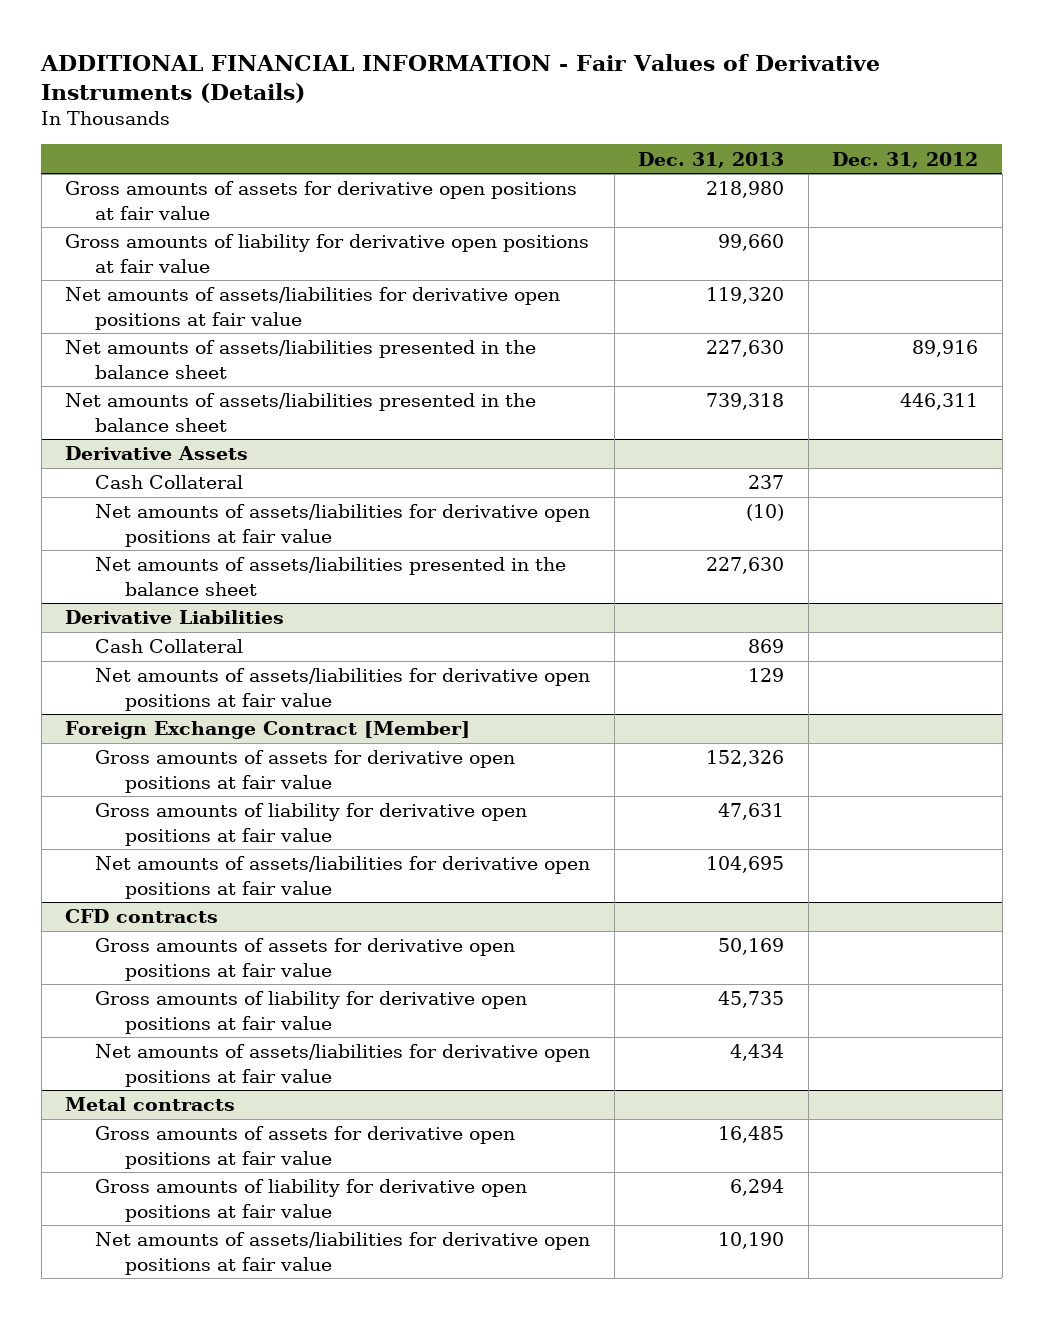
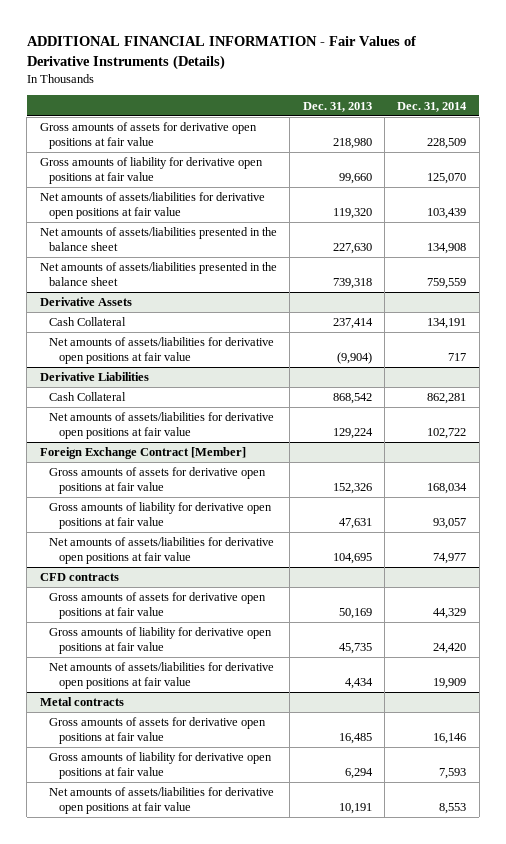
- | Dec. 31, 2013 | Dec. 31, 2012
+ | Dec. 31, 2013 | Dec. 31, 2014
@ Derivative Assets
- Cash Collateral | 237 |
- Net amounts of assets/liabilities for derivative open positions at fair value | (10) |
- Net amounts of assets/liabilities presented in the balance sheet | 227,630 |
+ Cash Collateral | 237,414 | 134,191
+ Net amounts of assets/liabilities for derivative open positions at fair value | (9,904) | 717
@ Derivative Liabilities
- Cash Collateral | 869 |
- Net amounts of assets/liabilities for derivative open positions at fair value | 129 |
+ Cash Collateral | 868,542 | 862,281
+ Net amounts of assets/liabilities for derivative open positions at fair value | 129,224 | 102,722
@ Metal contracts
- Net amounts of assets/liabilities for derivative open positions at fair value | 10,190 |
+ Net amounts of assets/liabilities for derivative open positions at fair value | 10,191 | 8,553

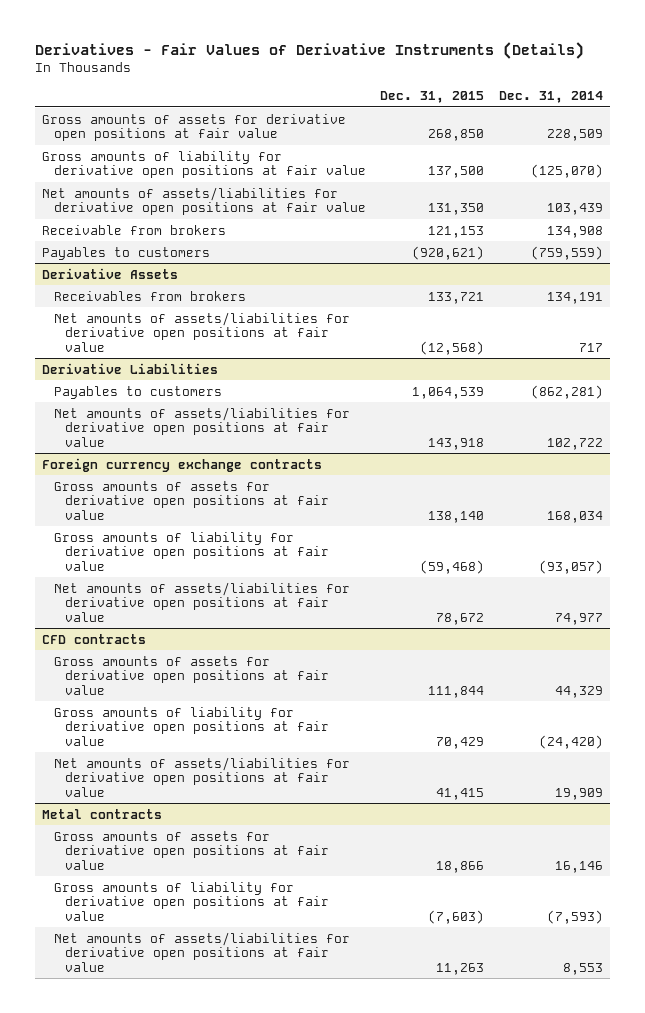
- ADDITIONAL FINANCIAL INFORMATION - Fair Values of Derivative Instruments (Details)
+ Derivatives - Fair Values of Derivative Instruments (Details)
- | Dec. 31, 2013 | Dec. 31, 2014
+ | Dec. 31, 2015 | Dec. 31, 2014
- Gross amounts of liability for derivative open positions at fair value | 99,660 | 125,070
+ Gross amounts of liability for derivative open positions at fair value | 137,500 | (125,070)
- Net amounts of assets/liabilities presented in the balance sheet | 227,630 | 134,908
- Net amounts of assets/liabilities presented in the balance sheet | 739,318 | 759,559
+ Receivable from brokers | 121,153 | 134,908
+ Payables to customers | (920,621) | (759,559)
@ Derivative Assets
- Cash Collateral | 237,414 | 134,191
+ Receivables from brokers | 133,721 | 134,191
@ Derivative Liabilities
- Cash Collateral | 868,542 | 862,281
+ Payables to customers | 1,064,539 | (862,281)
- Foreign Exchange Contract [Member]
+ Foreign currency exchange contracts
- Gross amounts of liability for derivative open positions at fair value | 47,631 | 93,057
+ Gross amounts of liability for derivative open positions at fair value | (59,468) | (93,057)
@ CFD contracts
- Gross amounts of liability for derivative open positions at fair value | 45,735 | 24,420
+ Gross amounts of liability for derivative open positions at fair value | 70,429 | (24,420)
@ Metal contracts
- Gross amounts of liability for derivative open positions at fair value | 6,294 | 7,593
+ Gross amounts of liability for derivative open positions at fair value | (7,603) | (7,593)

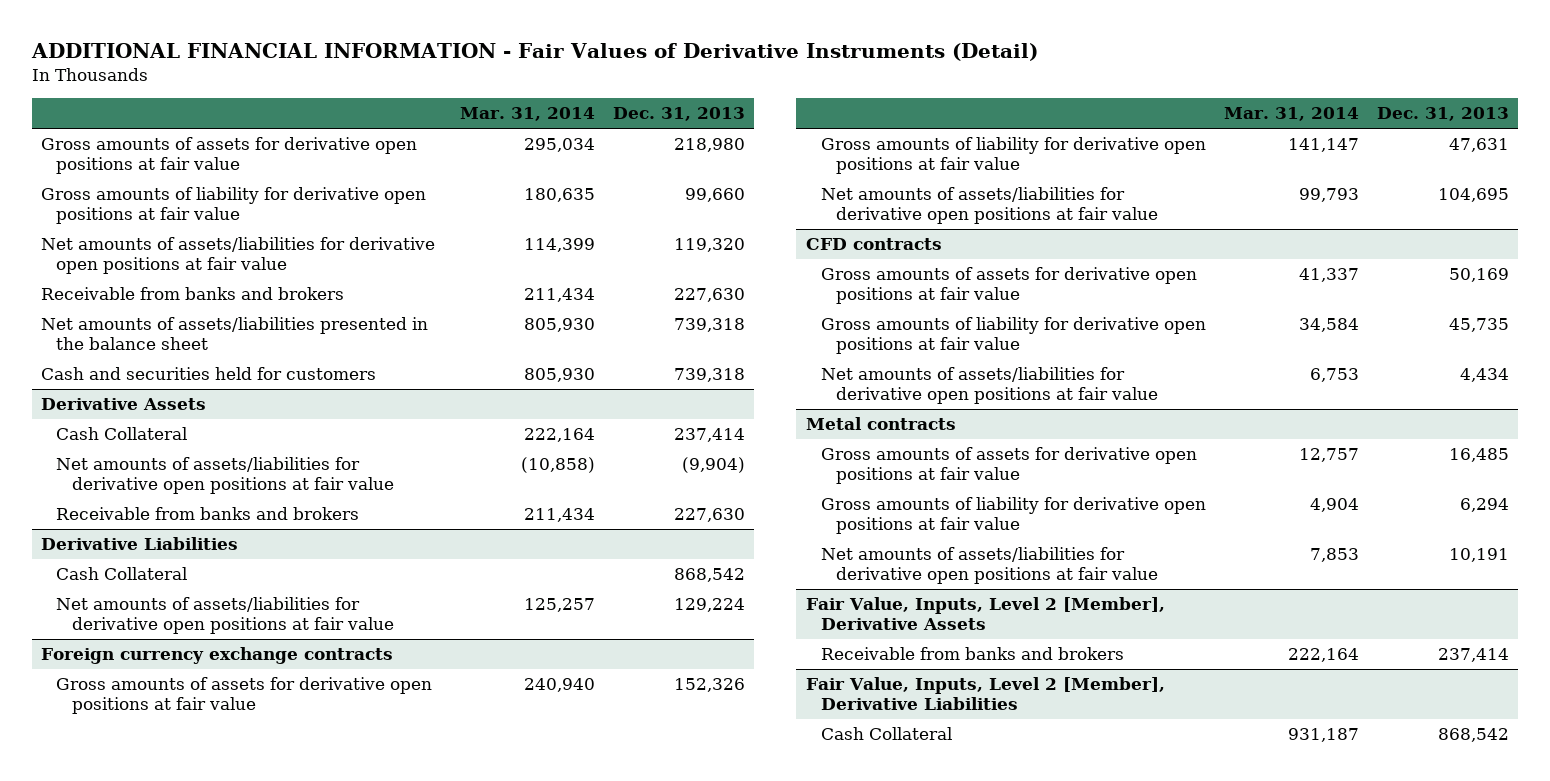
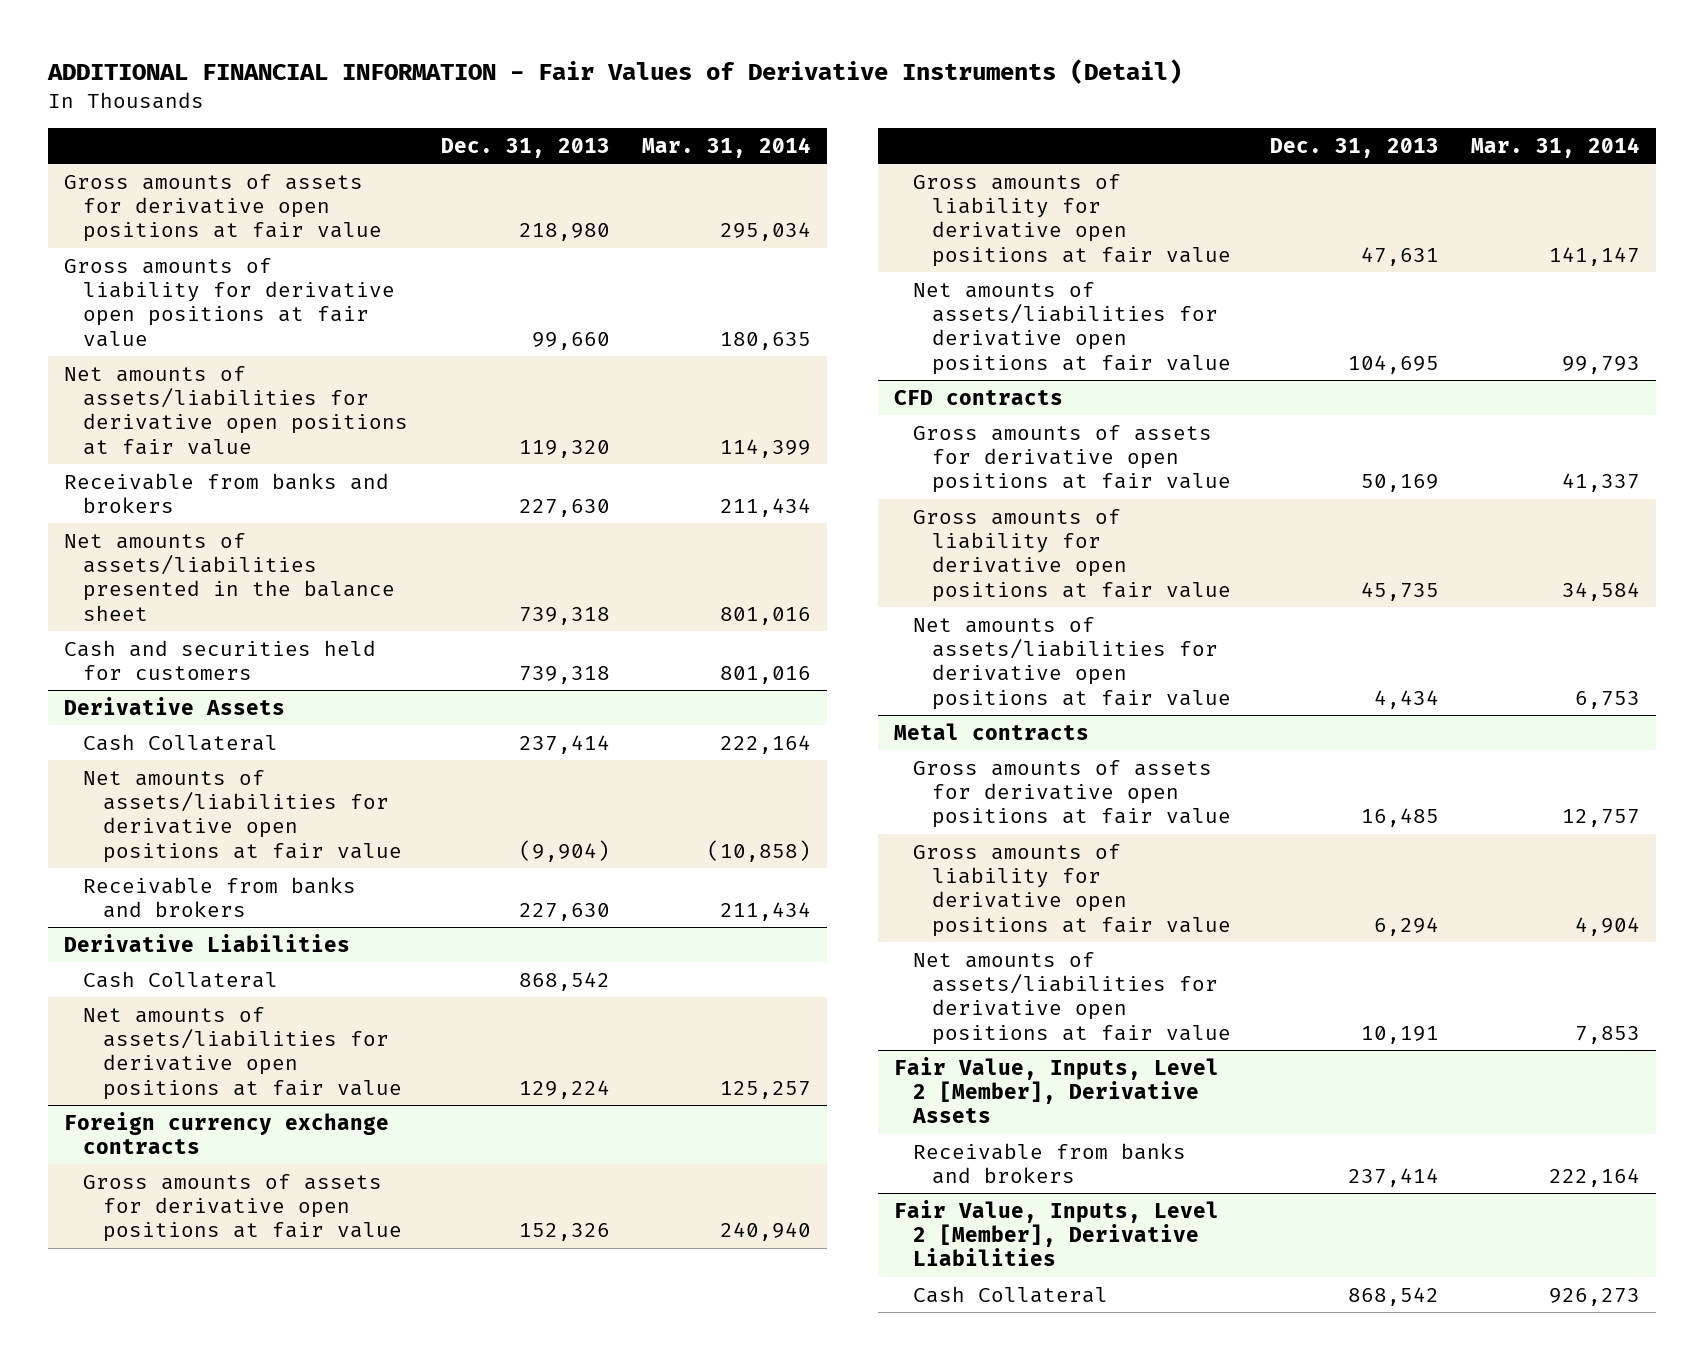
- | Mar. 31, 2014 | Dec. 31, 2013
+ | Dec. 31, 2013 | Mar. 31, 2014
- Net amounts of assets/liabilities presented in the balance sheet | 805,930 | 739,318
- Cash and securities held for customers | 805,930 | 739,318
+ Net amounts of assets/liabilities presented in the balance sheet | 739,318 | 801,016
+ Cash and securities held for customers | 739,318 | 801,016
@ Fair Value, Inputs, Level 2 [Member], Derivative Liabilities
- Cash Collateral | 931,187 | 868,542
+ Cash Collateral | 868,542 | 926,273

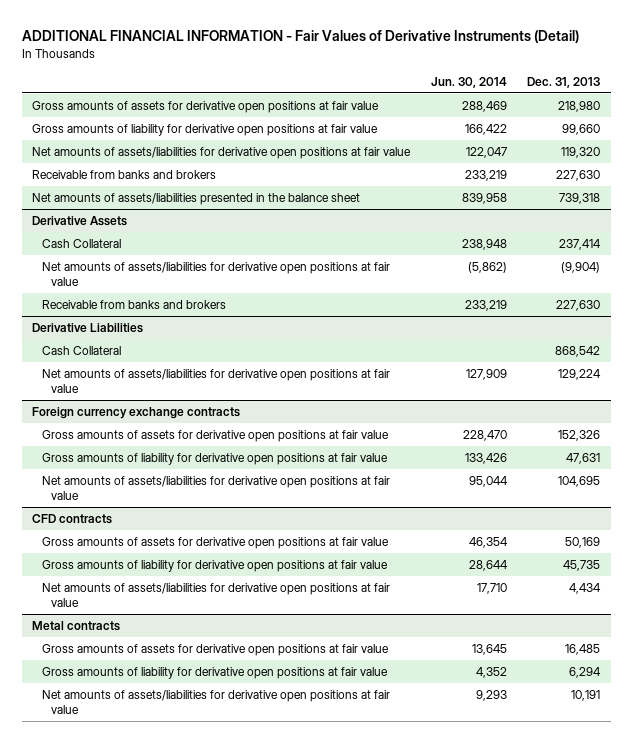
- | Dec. 31, 2013 | Mar. 31, 2014
+ | Jun. 30, 2014 | Dec. 31, 2013
- Cash and securities held for customers | 739,318 | 801,016
- Fair Value, Inputs, Level 2 [Member], Derivative Assets
- Receivable from banks and brokers | 237,414 | 222,164
- Fair Value, Inputs, Level 2 [Member], Derivative Liabilities
- Cash Collateral | 868,542 | 926,273

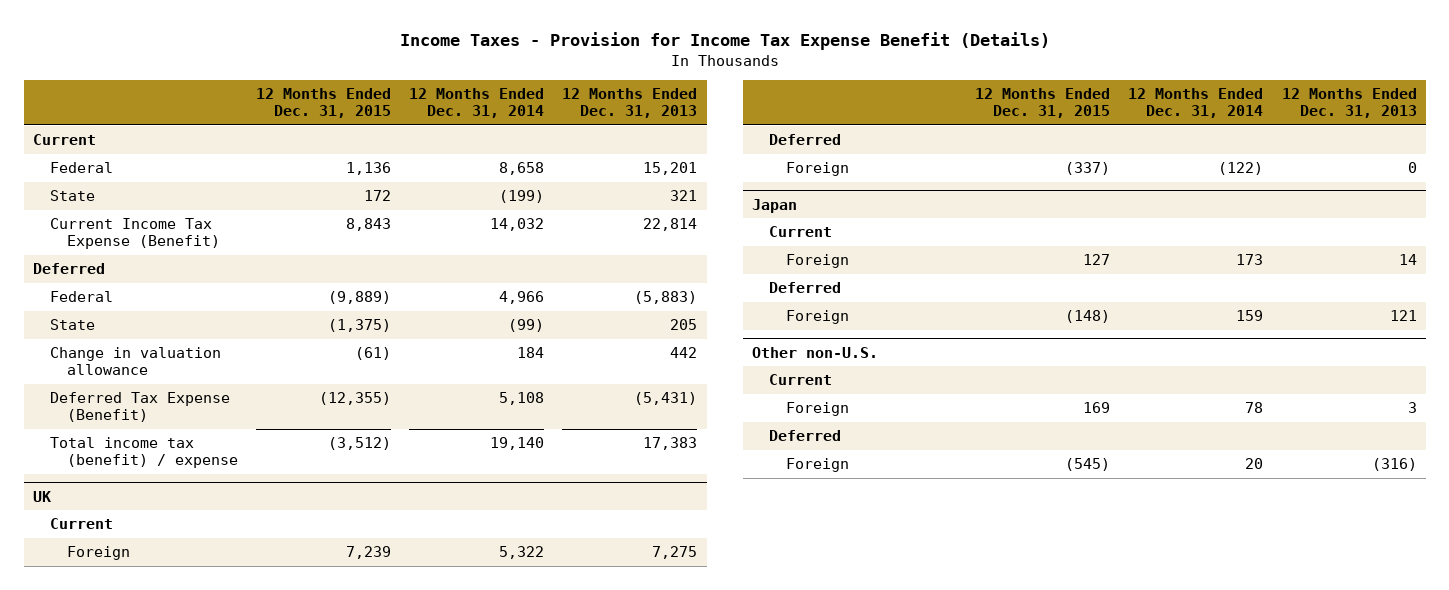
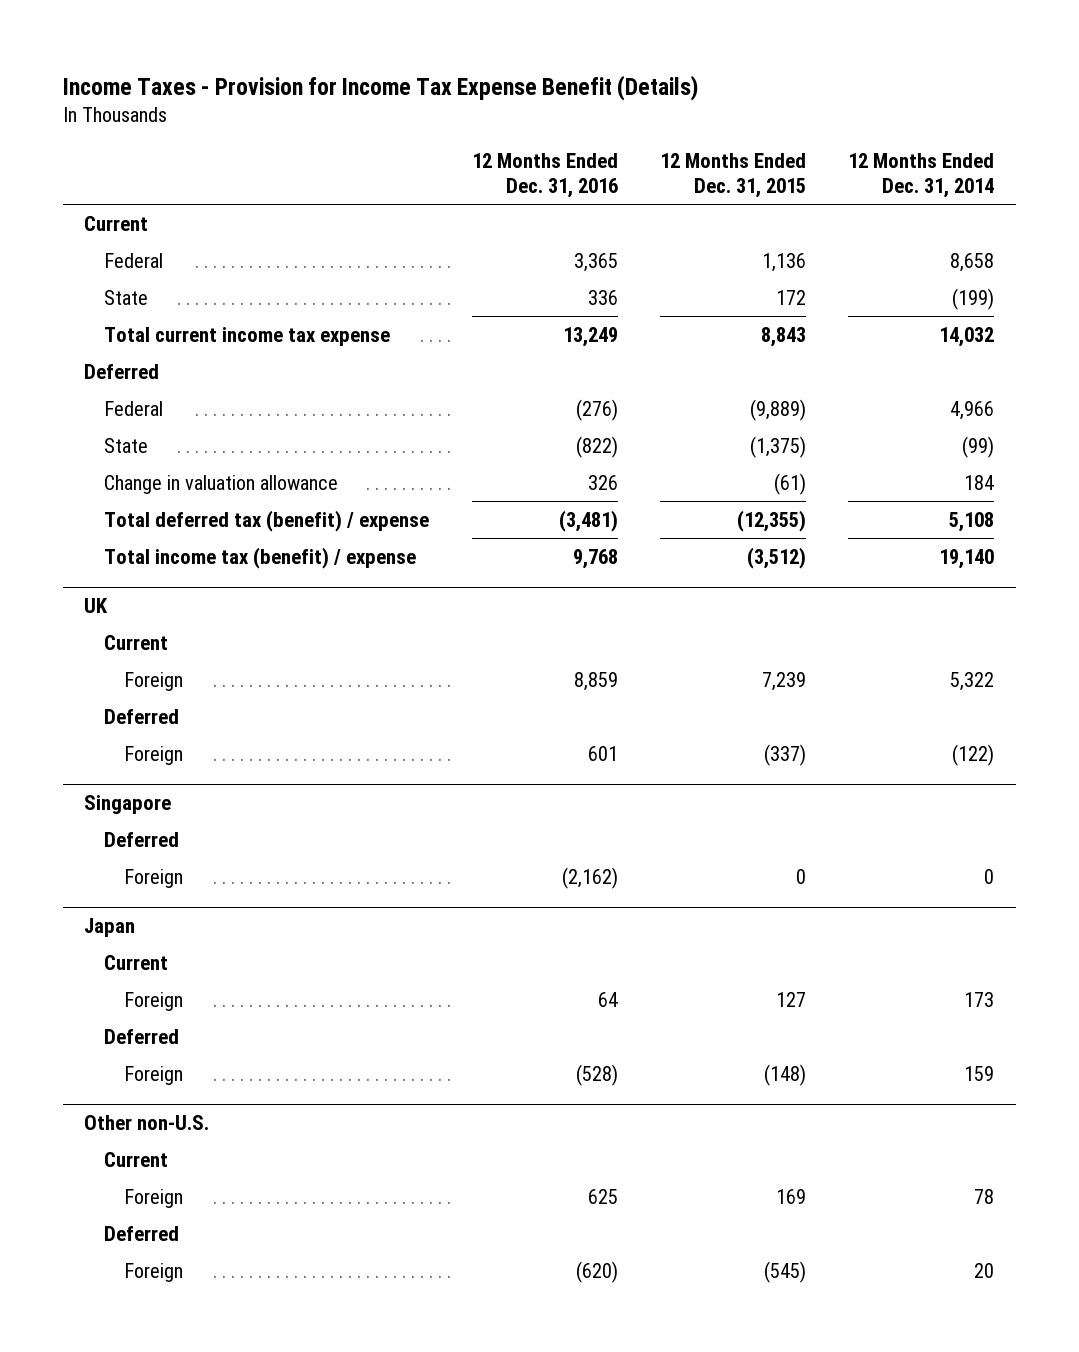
- | 12 Months Ended Dec. 31, 2015 | 12 Months Ended Dec. 31, 2014 | 12 Months Ended Dec. 31, 2013
+ | 12 Months Ended Dec. 31, 2016 | 12 Months Ended Dec. 31, 2015 | 12 Months Ended Dec. 31, 2014
- Current Income Tax Expense (Benefit) | 8,843 | 14,032 | 22,814
+ Total current income tax expense | 13,249 | 8,843 | 14,032
- Deferred Tax Expense (Benefit) | (12,355) | 5,108 | (5,431)
+ Total deferred tax (benefit) / expense | (3,481) | (12,355) | 5,108
+ Singapore
+ Deferred
+ Foreign | (2,162) | 0 | 0

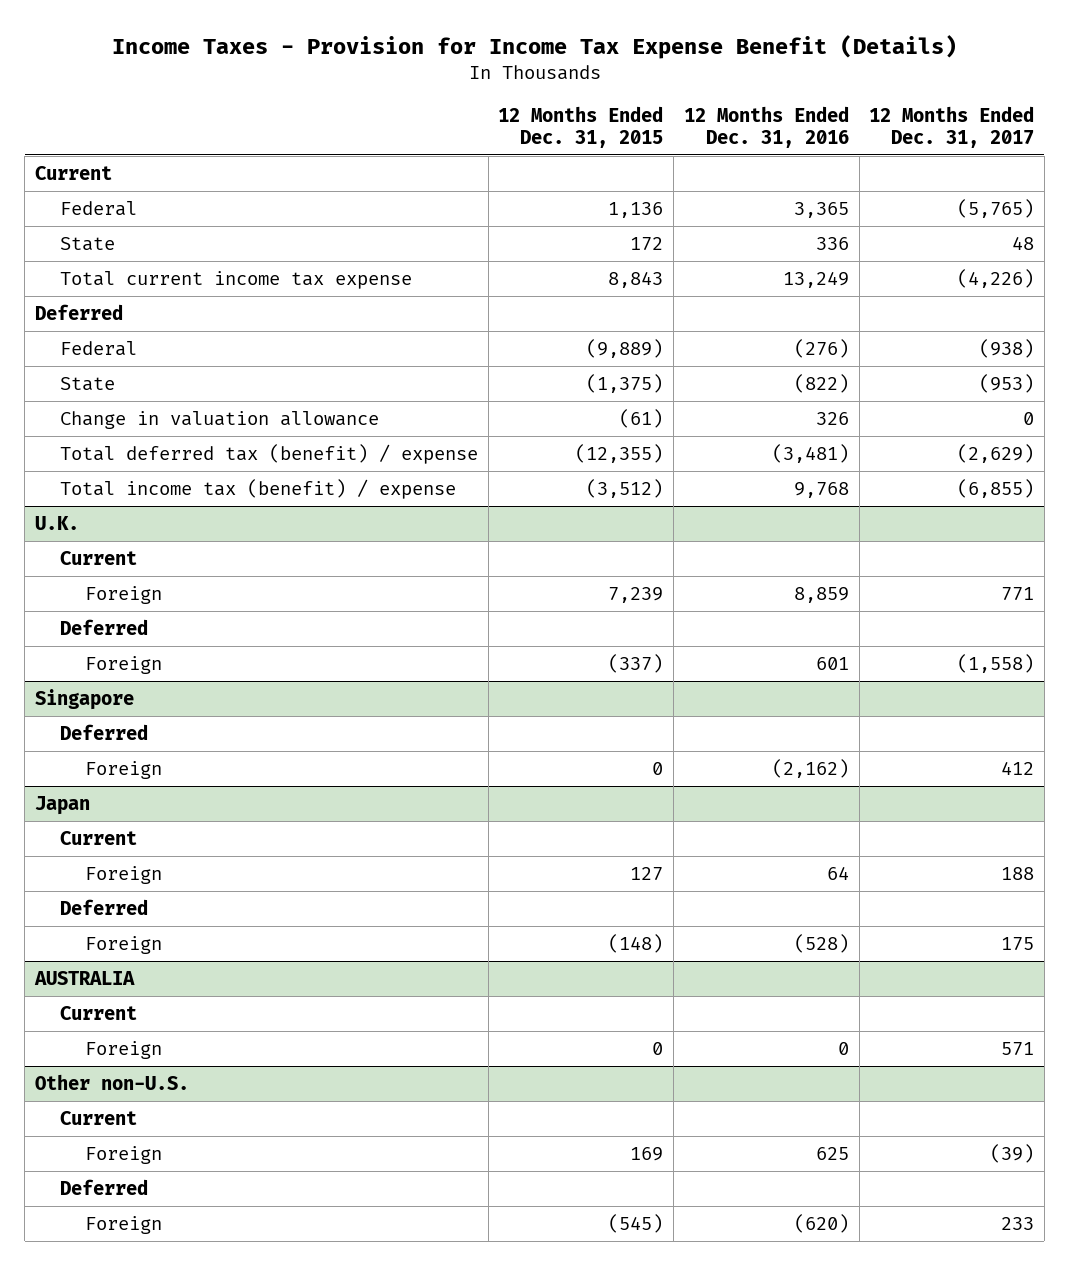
- | 12 Months Ended Dec. 31, 2016 | 12 Months Ended Dec. 31, 2015 | 12 Months Ended Dec. 31, 2014
+ | 12 Months Ended Dec. 31, 2015 | 12 Months Ended Dec. 31, 2016 | 12 Months Ended Dec. 31, 2017
- UK
+ U.K.
+ AUSTRALIA
+ Current
+ Foreign | 0 | 0 | 571

